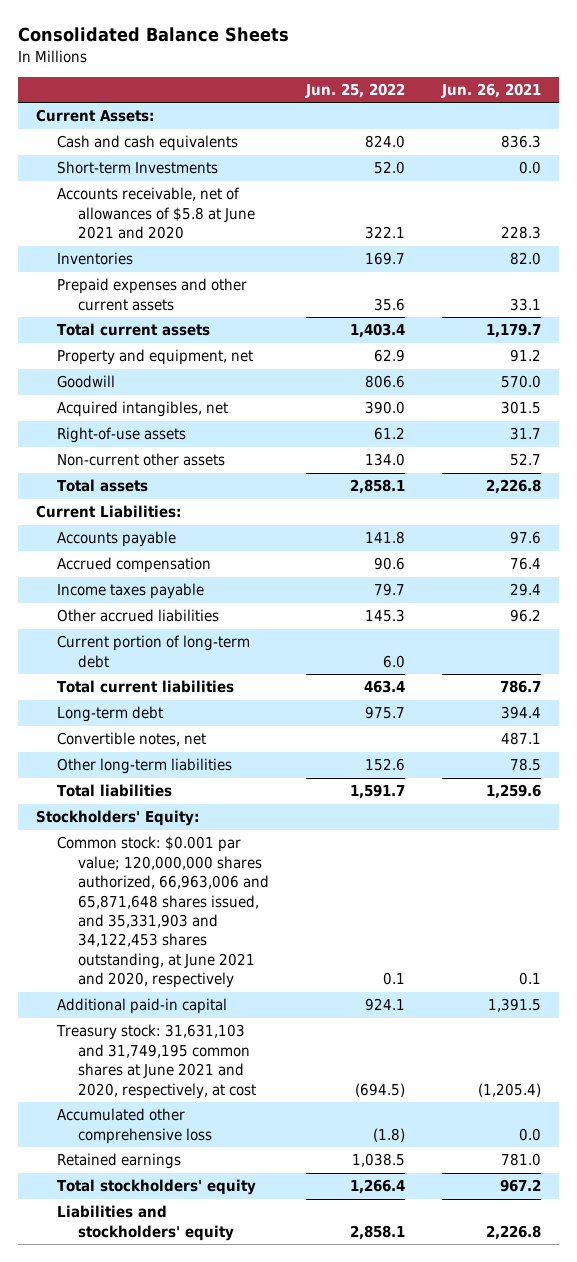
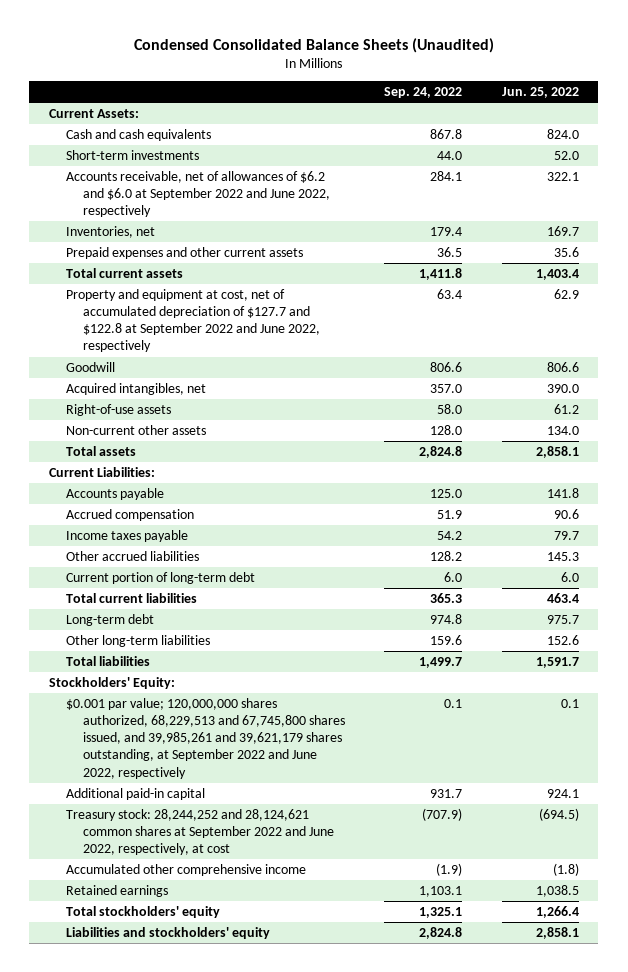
- Consolidated Balance Sheets
+ Condensed Consolidated Balance Sheets (Unaudited)
- | Jun. 25, 2022 | Jun. 26, 2021
+ | Sep. 24, 2022 | Jun. 25, 2022
- Short-term Investments | 52.0 | 0.0
- Accounts receivable, net of allowances of $5.8 at June 2021 and 2020 | 322.1 | 228.3
- Inventories | 169.7 | 82.0
+ Short-term investments | 44.0 | 52.0
+ Accounts receivable, net of allowances of $6.2 and $6.0 at September 2022 and June 2022, respectively | 284.1 | 322.1
+ Inventories, net | 179.4 | 169.7
- Property and equipment, net | 62.9 | 91.2
+ Property and equipment at cost, net of accumulated depreciation of $127.7 and $122.8 at September 2022 and June 2022, respectively | 63.4 | 62.9
- Convertible notes, net | | 487.1
- Common stock: $0.001 par value; 120,000,000 shares authorized, 66,963,006 and 65,871,648 shares issued, and 35,331,903 and 34,122,453 shares outstanding, at June 2021 and 2020, respectively | 0.1 | 0.1
+ $0.001 par value; 120,000,000 shares authorized, 68,229,513 and 67,745,800 shares issued, and 39,985,261 and 39,621,179 shares outstanding, at September 2022 and June 2022, respectively | 0.1 | 0.1
- Treasury stock: 31,631,103 and 31,749,195 common shares at June 2021 and 2020, respectively, at cost | (694.5) | (1,205.4)
- Accumulated other comprehensive loss | (1.8) | 0.0
+ Treasury stock: 28,244,252 and 28,124,621 common shares at September 2022 and June 2022, respectively, at cost | (707.9) | (694.5)
+ Accumulated other comprehensive income | (1.9) | (1.8)

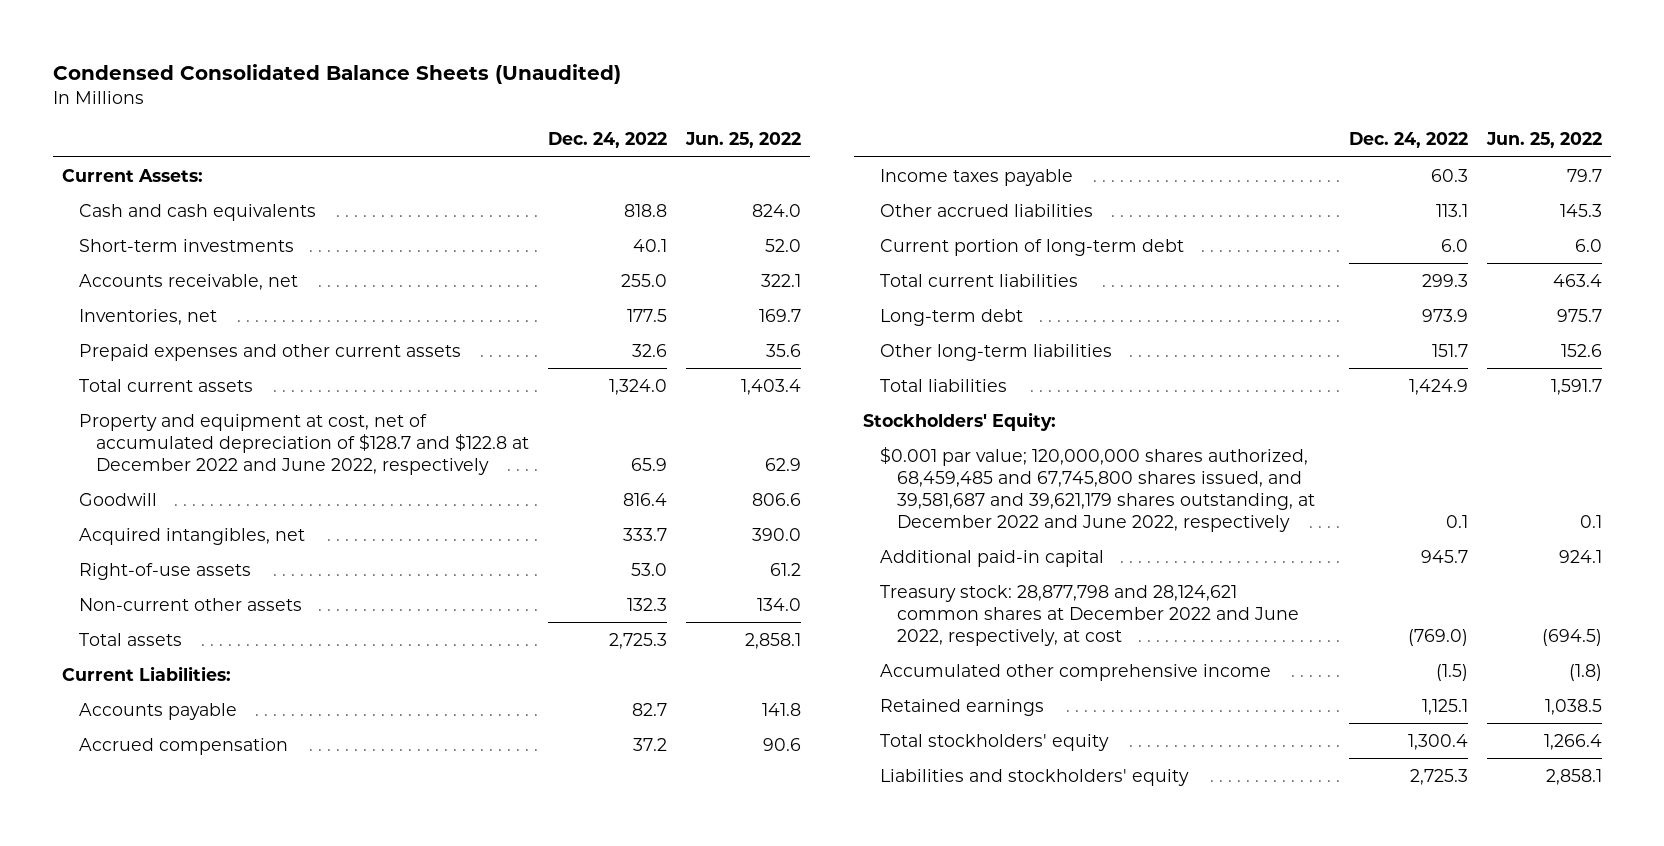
- | Sep. 24, 2022 | Jun. 25, 2022
+ | Dec. 24, 2022 | Jun. 25, 2022
- Accounts receivable, net of allowances of $6.2 and $6.0 at September 2022 and June 2022, respectively | 284.1 | 322.1
+ Accounts receivable, net | 255.0 | 322.1
- Property and equipment at cost, net of accumulated depreciation of $127.7 and $122.8 at September 2022 and June 2022, respectively | 63.4 | 62.9
+ Property and equipment at cost, net of accumulated depreciation of $128.7 and $122.8 at December 2022 and June 2022, respectively | 65.9 | 62.9
- $0.001 par value; 120,000,000 shares authorized, 68,229,513 and 67,745,800 shares issued, and 39,985,261 and 39,621,179 shares outstanding, at September 2022 and June 2022, respectively | 0.1 | 0.1
+ $0.001 par value; 120,000,000 shares authorized, 68,459,485 and 67,745,800 shares issued, and 39,581,687 and 39,621,179 shares outstanding, at December 2022 and June 2022, respectively | 0.1 | 0.1
- Treasury stock: 28,244,252 and 28,124,621 common shares at September 2022 and June 2022, respectively, at cost | (707.9) | (694.5)
+ Treasury stock: 28,877,798 and 28,124,621 common shares at December 2022 and June 2022, respectively, at cost | (769.0) | (694.5)

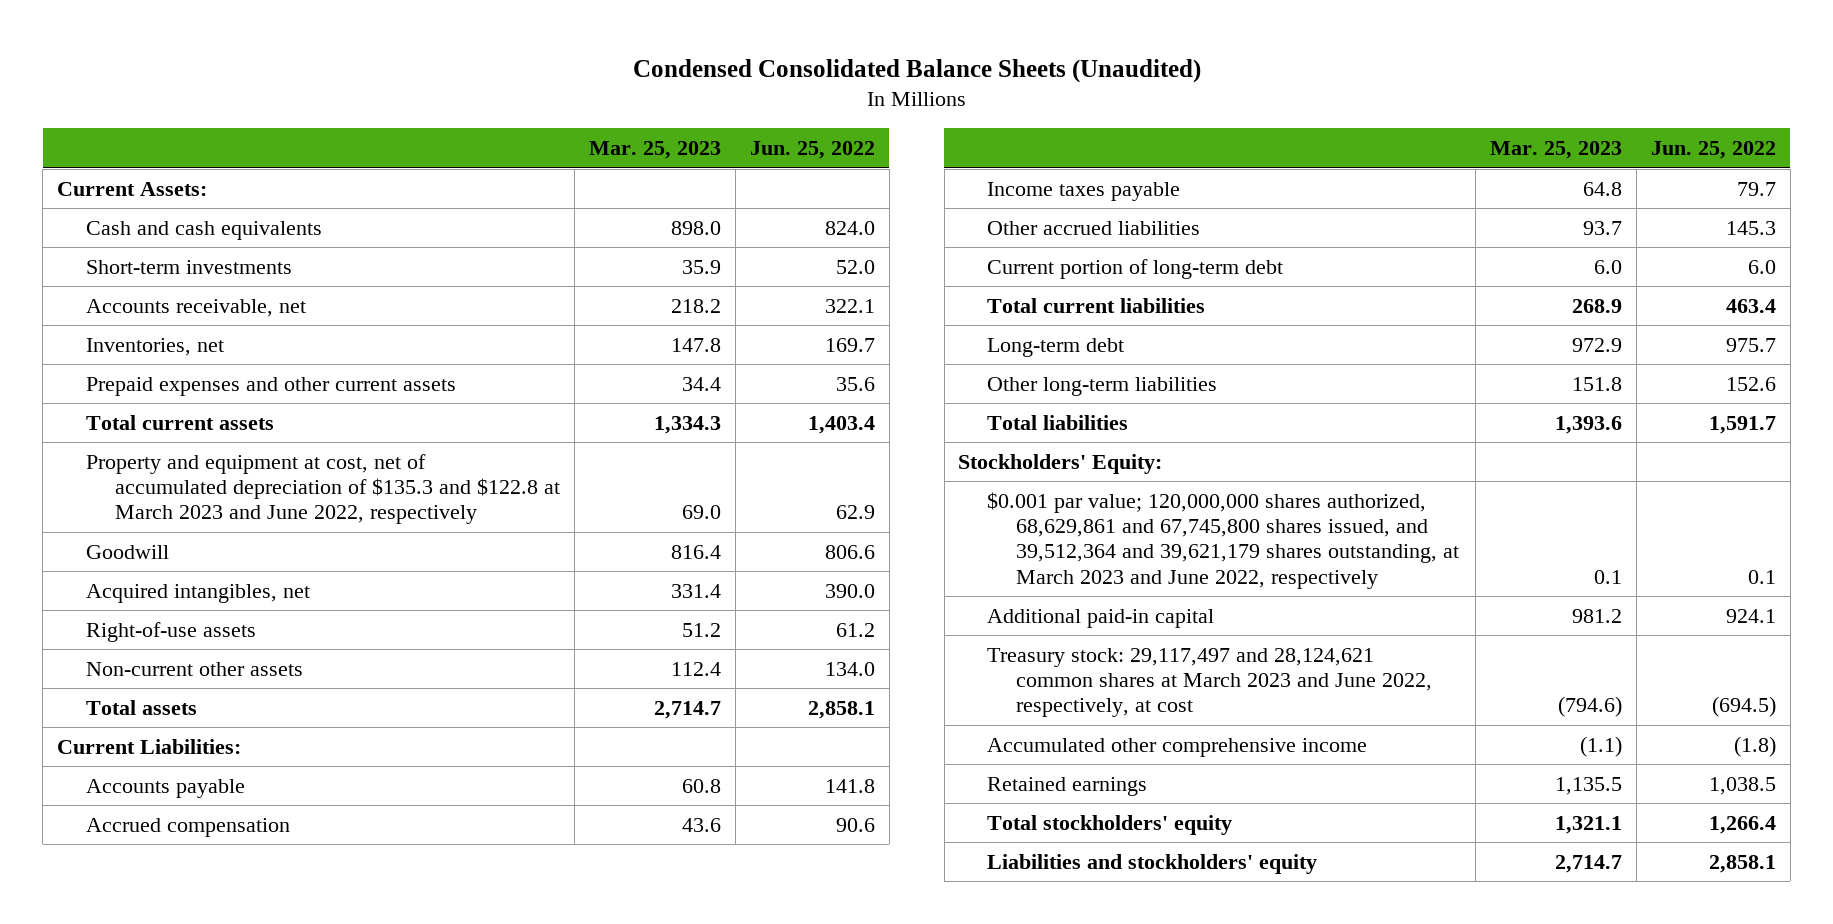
- | Dec. 24, 2022 | Jun. 25, 2022
+ | Mar. 25, 2023 | Jun. 25, 2022
- Property and equipment at cost, net of accumulated depreciation of $128.7 and $122.8 at December 2022 and June 2022, respectively | 65.9 | 62.9
+ Property and equipment at cost, net of accumulated depreciation of $135.3 and $122.8 at March 2023 and June 2022, respectively | 69.0 | 62.9
- $0.001 par value; 120,000,000 shares authorized, 68,459,485 and 67,745,800 shares issued, and 39,581,687 and 39,621,179 shares outstanding, at December 2022 and June 2022, respectively | 0.1 | 0.1
+ $0.001 par value; 120,000,000 shares authorized, 68,629,861 and 67,745,800 shares issued, and 39,512,364 and 39,621,179 shares outstanding, at March 2023 and June 2022, respectively | 0.1 | 0.1
- Treasury stock: 28,877,798 and 28,124,621 common shares at December 2022 and June 2022, respectively, at cost | (769.0) | (694.5)
+ Treasury stock: 29,117,497 and 28,124,621 common shares at March 2023 and June 2022, respectively, at cost | (794.6) | (694.5)

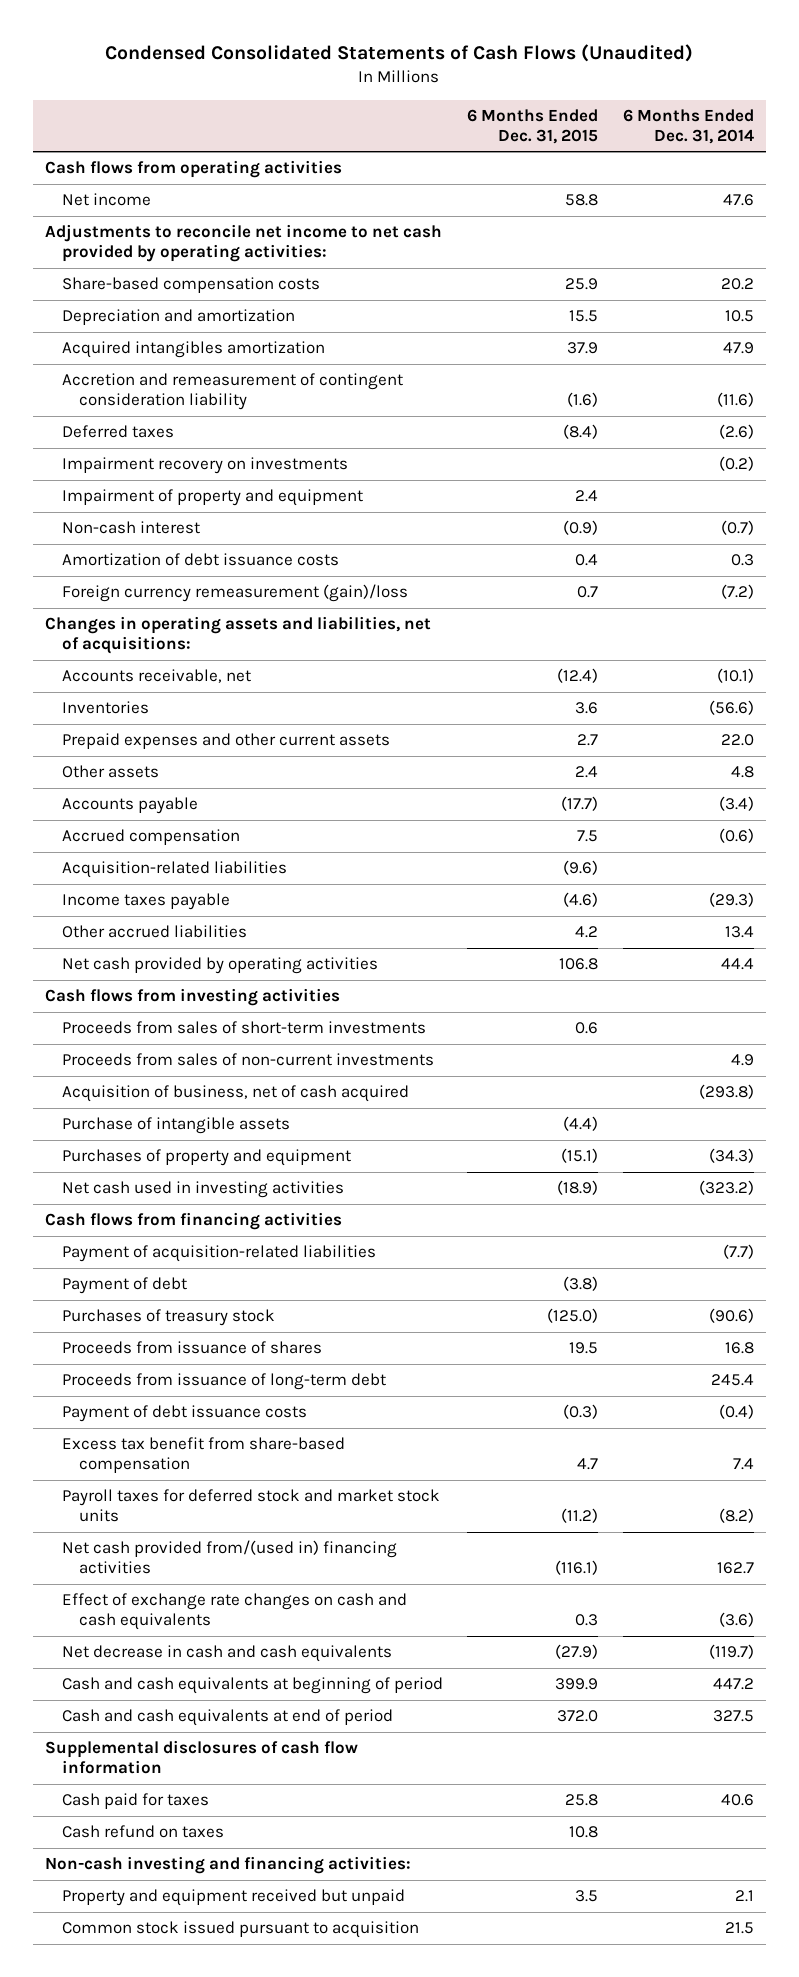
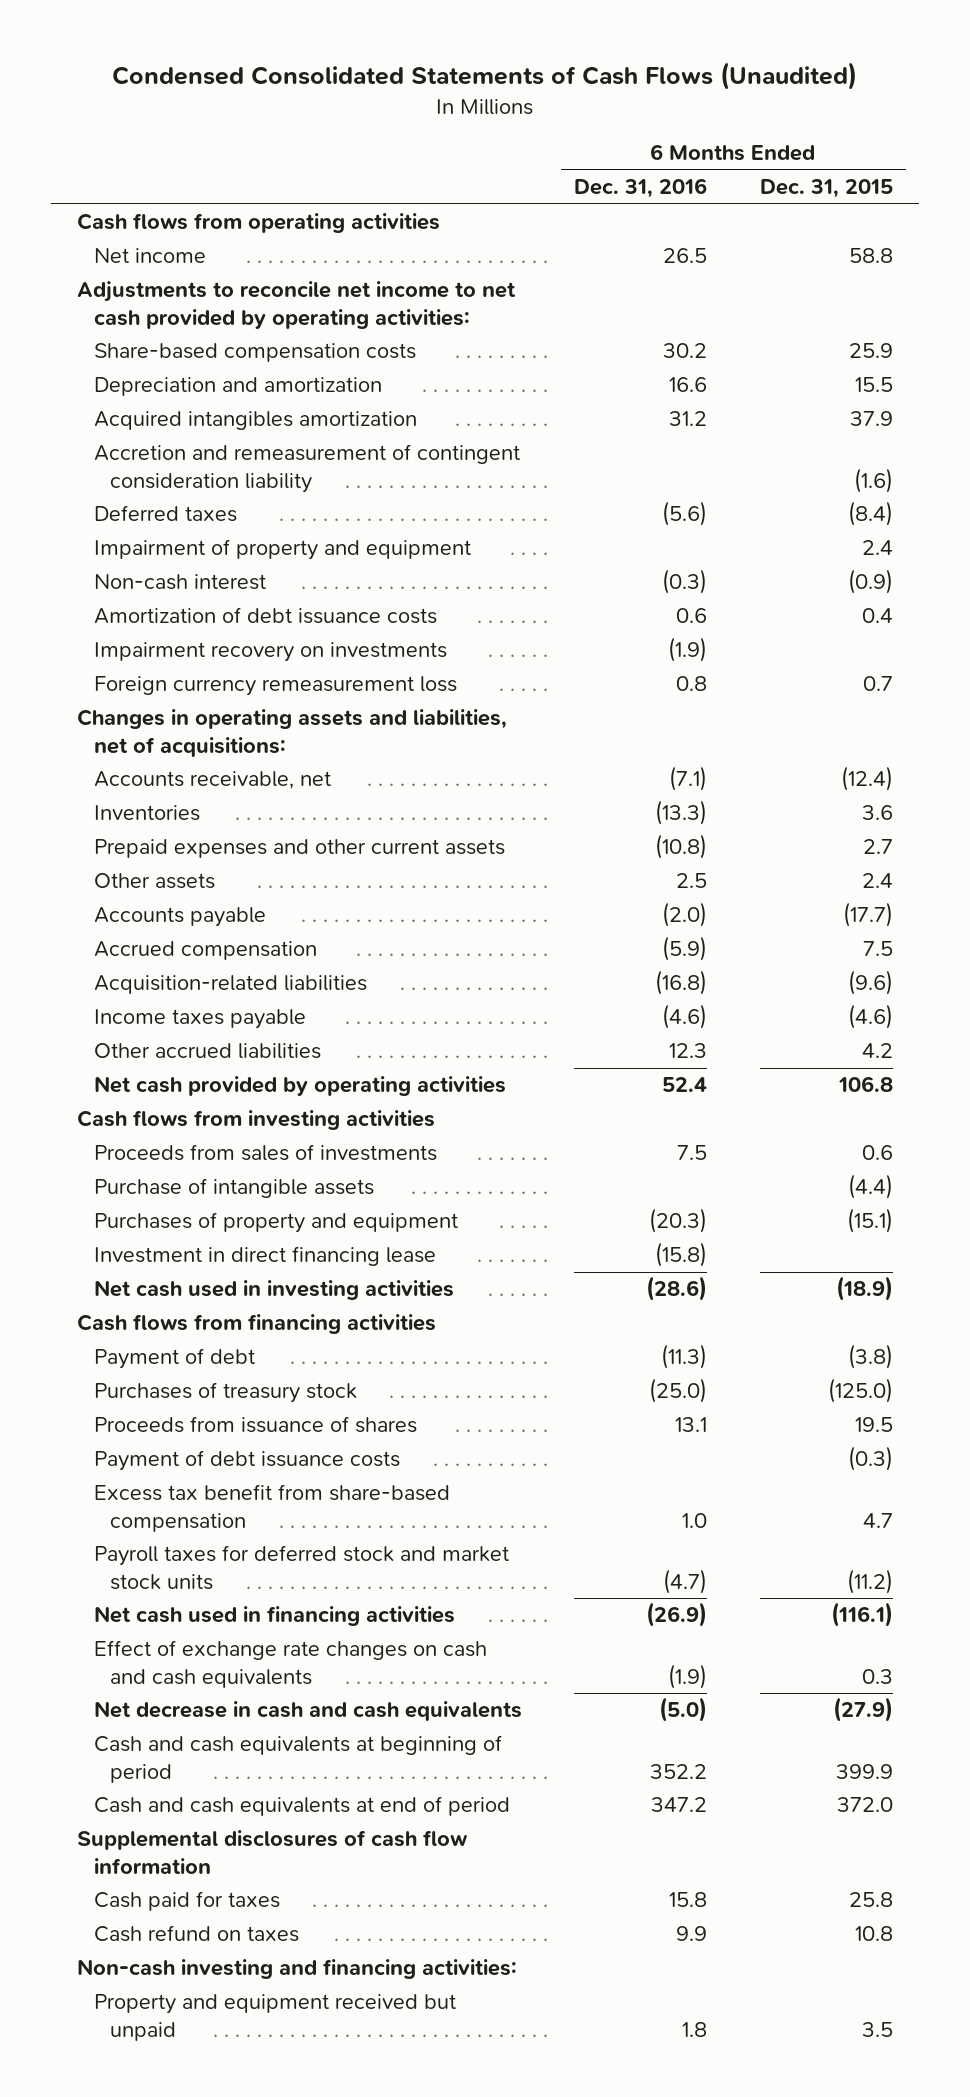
- | 6 Months Ended Dec. 31, 2015 | 6 Months Ended Dec. 31, 2014
+ | 6 Months Ended Dec. 31, 2016 | 6 Months Ended Dec. 31, 2015
- Foreign currency remeasurement (gain)/loss | 0.7 | (7.2)
moved down: Impairment recovery on investments | (1.9) |
+ Foreign currency remeasurement loss | 0.8 | 0.7
- Proceeds from sales of short-term investments | 0.6 |
- Proceeds from sales of non-current investments | | 4.9
- Acquisition of business, net of cash acquired | | (293.8)
+ Proceeds from sales of investments | 7.5 | 0.6
+ Investment in direct financing lease | (15.8) |
- Payment of acquisition-related liabilities | | (7.7)
- Proceeds from issuance of long-term debt | | 245.4
- Net cash provided from/(used in) financing activities | (116.1) | 162.7
+ Net cash used in financing activities | (26.9) | (116.1)
- Common stock issued pursuant to acquisition | | 21.5

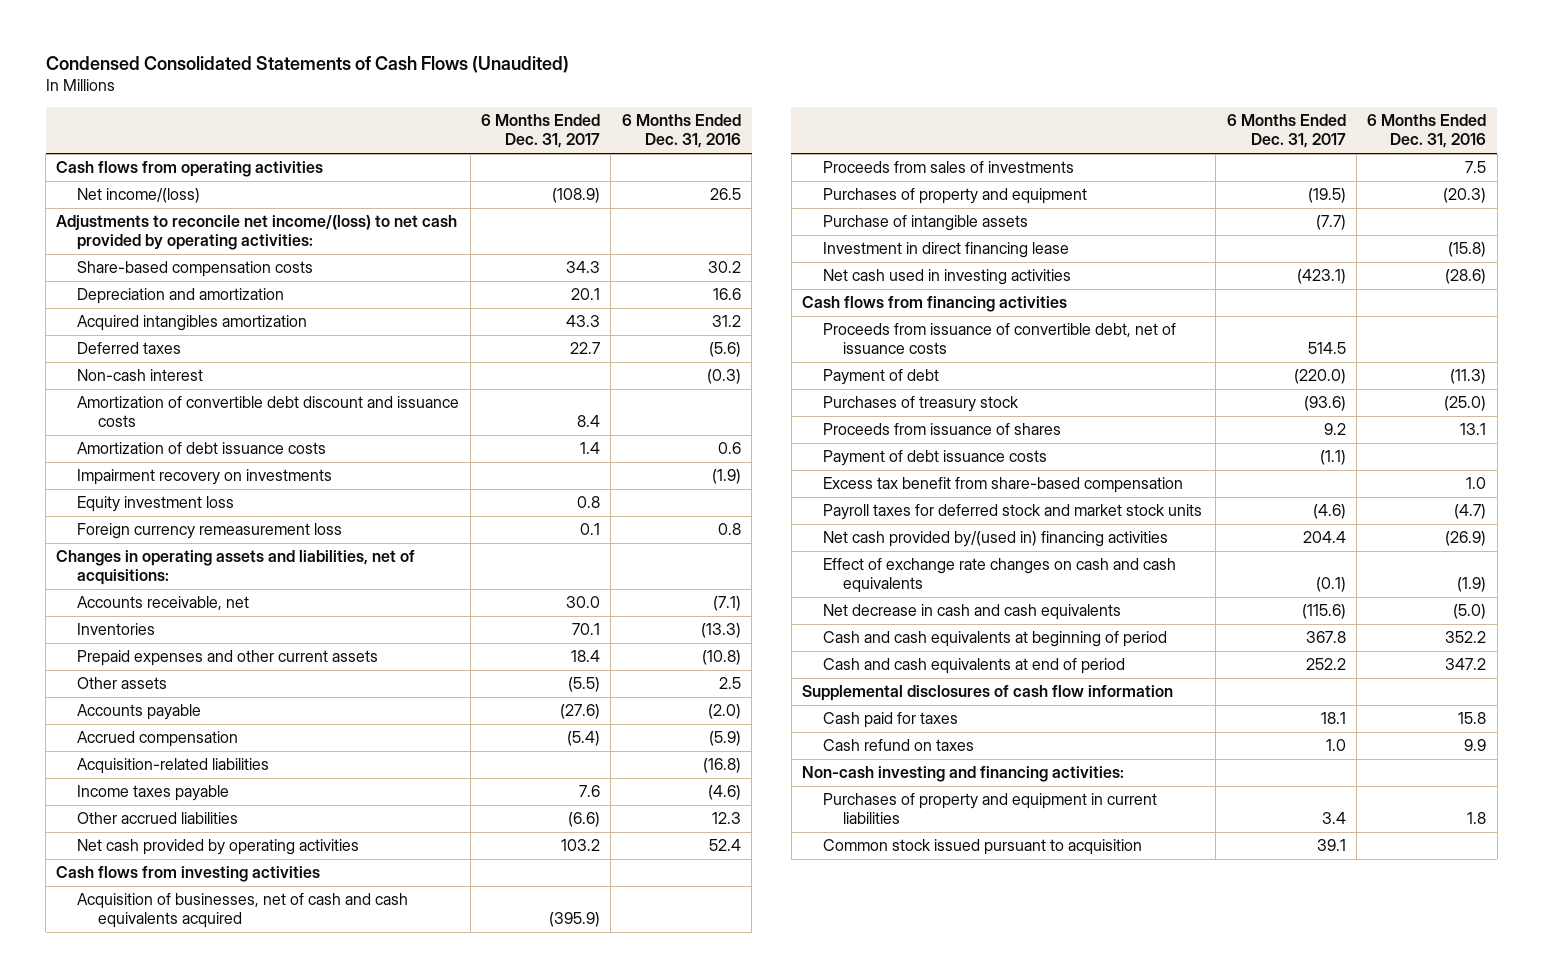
- | 6 Months Ended Dec. 31, 2016 | 6 Months Ended Dec. 31, 2015
+ | 6 Months Ended Dec. 31, 2017 | 6 Months Ended Dec. 31, 2016
- Net income | 26.5 | 58.8
- Adjustments to reconcile net income to net cash provided by operating activities:
+ Net income/(loss) | (108.9) | 26.5
+ Adjustments to reconcile net income/(loss) to net cash provided by operating activities:
- Accretion and remeasurement of contingent consideration liability | | (1.6)
- Impairment of property and equipment | | 2.4
+ Amortization of convertible debt discount and issuance costs | 8.4 |
+ Equity investment loss | 0.8 |
+ Acquisition of businesses, net of cash and cash equivalents acquired | (395.9) |
moved down: Purchase of intangible assets | (7.7) |
+ Proceeds from issuance of convertible debt, net of issuance costs | 514.5 |
- Net cash used in financing activities | (26.9) | (116.1)
+ Net cash provided by/(used in) financing activities | 204.4 | (26.9)
- Property and equipment received but unpaid | 1.8 | 3.5
+ Purchases of property and equipment in current liabilities | 3.4 | 1.8
+ Common stock issued pursuant to acquisition | 39.1 |

